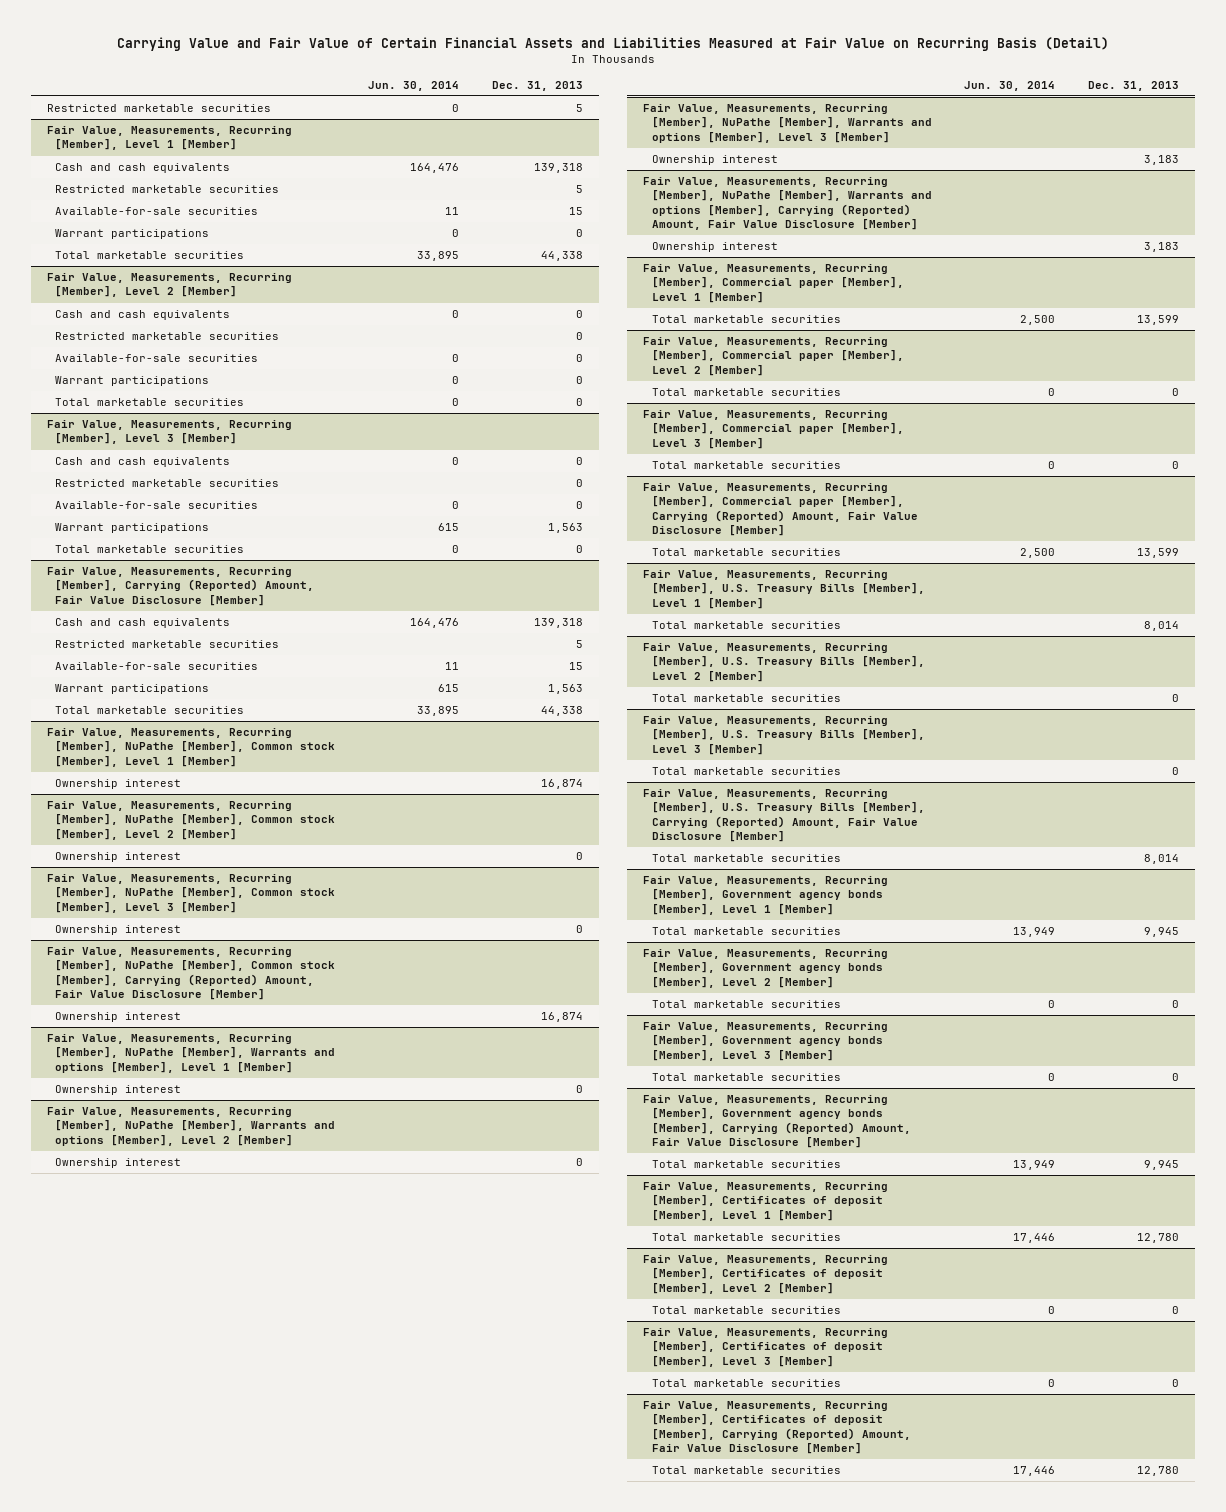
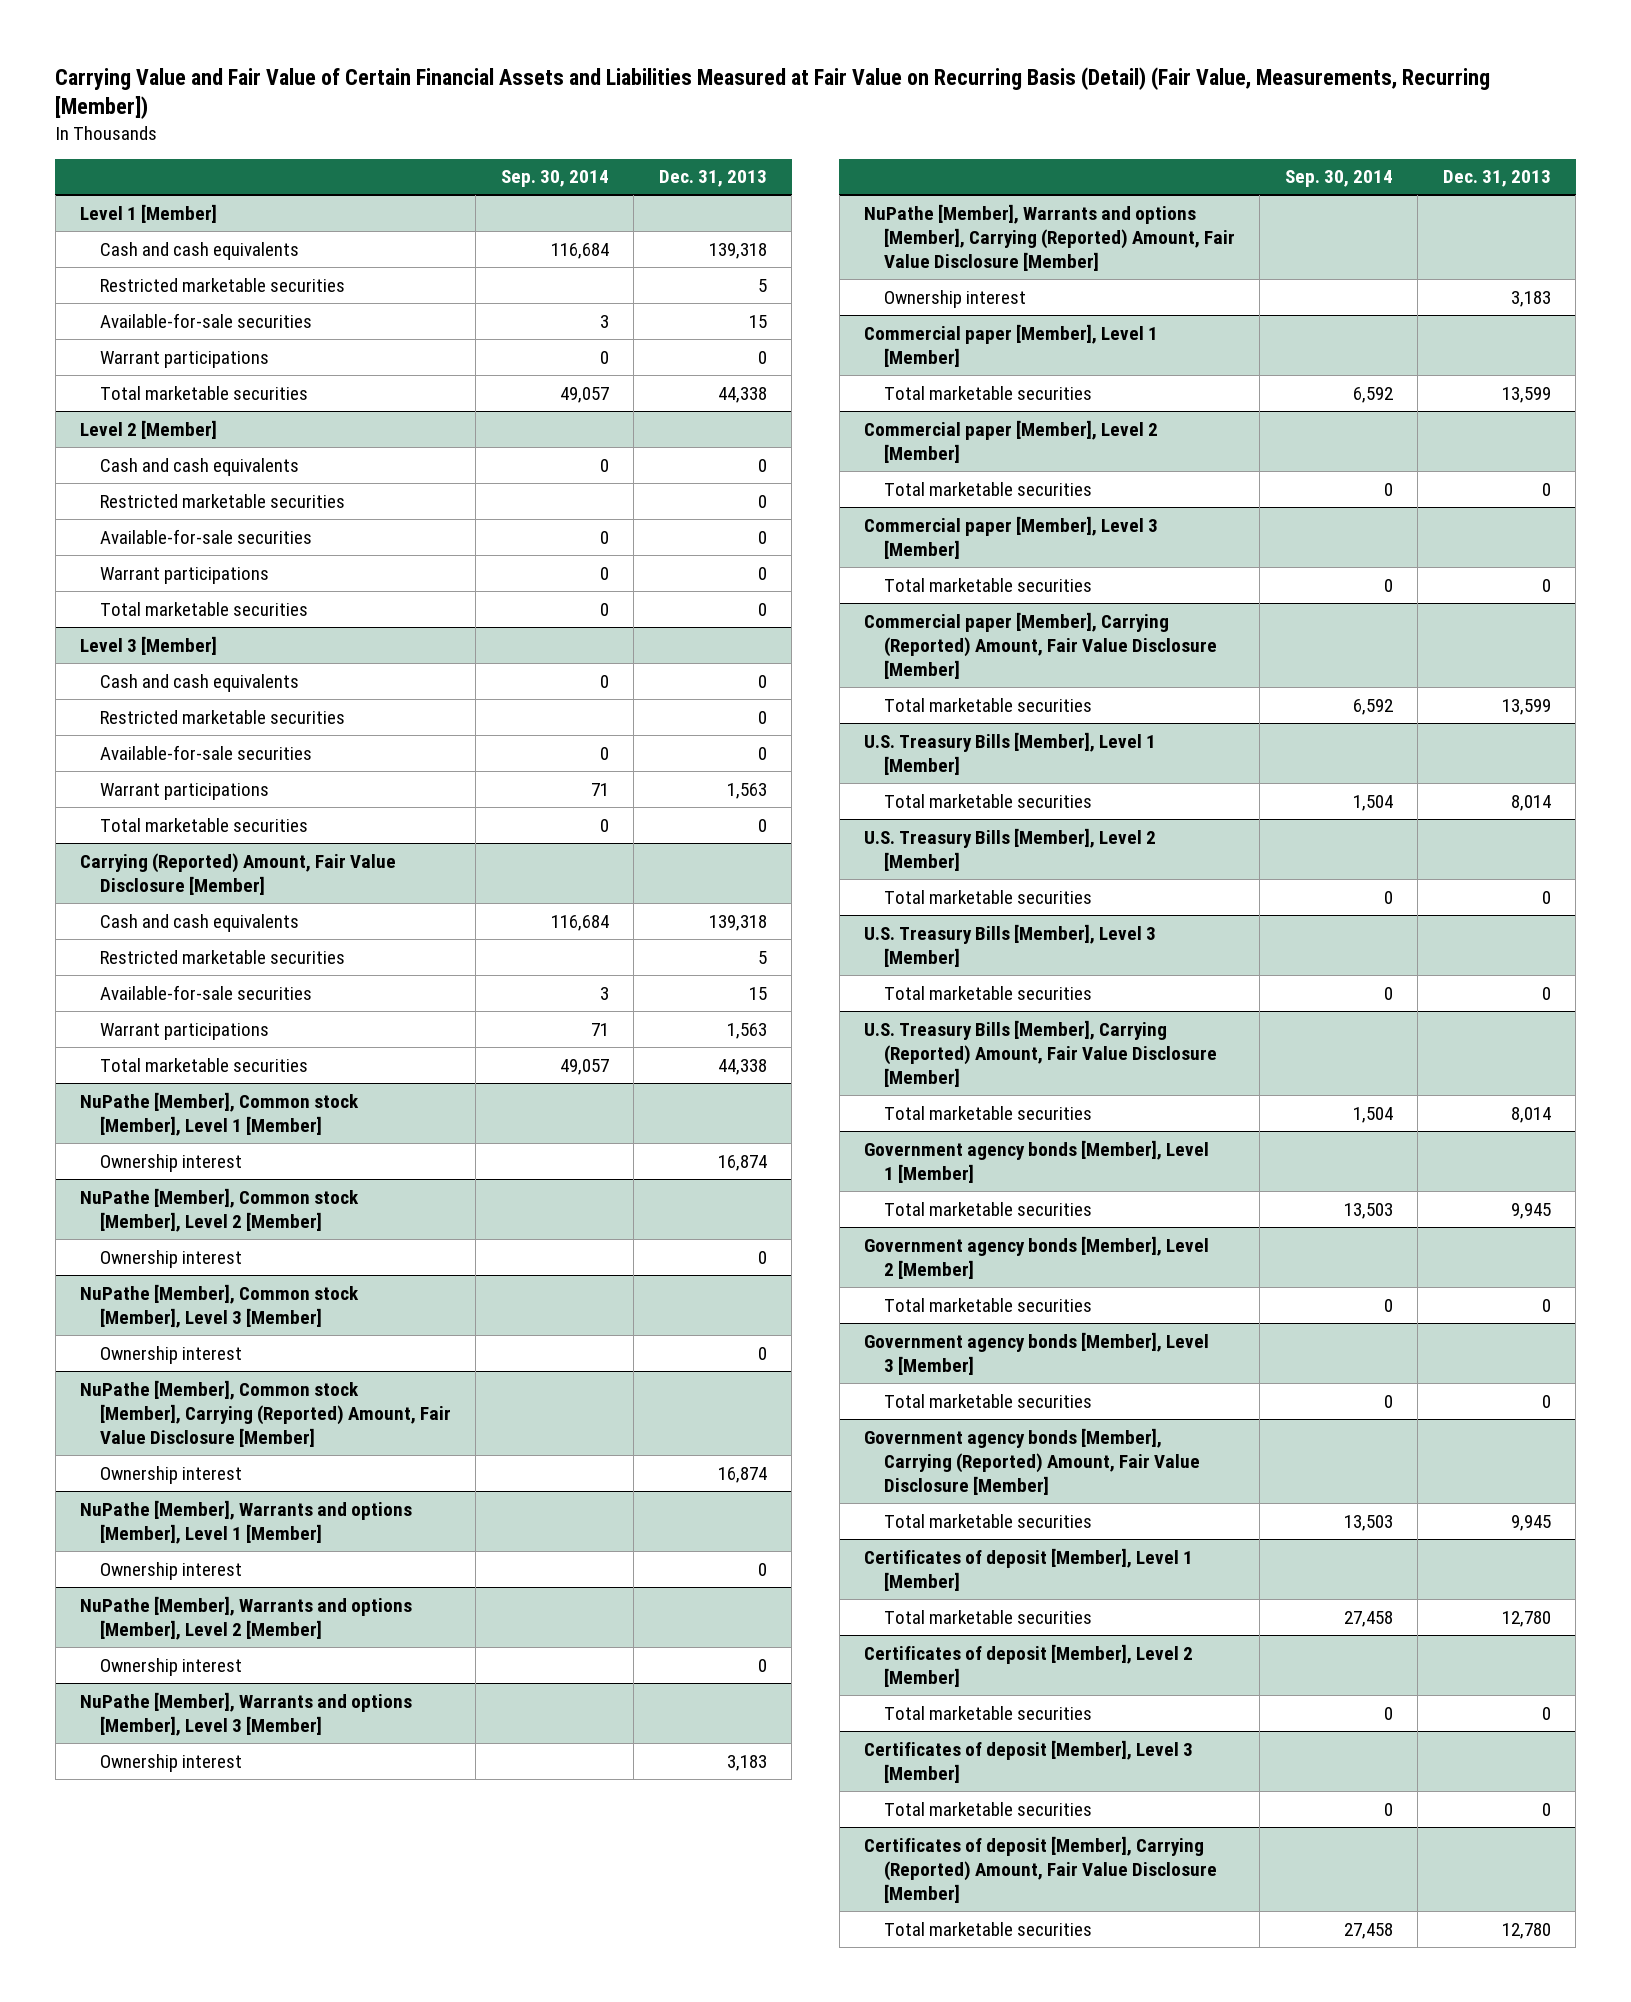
- Carrying Value and Fair Value of Certain Financial Assets and Liabilities Measured at Fair Value on Recurring Basis (Detail)
+ Carrying Value and Fair Value of Certain Financial Assets and Liabilities Measured at Fair Value on Recurring Basis (Detail) (Fair Value, Measurements, Recurring [Member])
- | Jun. 30, 2014 | Dec. 31, 2013
+ | Sep. 30, 2014 | Dec. 31, 2013
- Restricted marketable securities | 0 | 5
- Fair Value, Measurements, Recurring [Member], Level 1 [Member]
+ Level 1 [Member]
- Fair Value, Measurements, Recurring [Member], Level 2 [Member]
+ Level 2 [Member]
- Fair Value, Measurements, Recurring [Member], Level 3 [Member]
+ Level 3 [Member]
- Fair Value, Measurements, Recurring [Member], Carrying (Reported) Amount, Fair Value Disclosure [Member]
+ Carrying (Reported) Amount, Fair Value Disclosure [Member]
- Fair Value, Measurements, Recurring [Member], NuPathe [Member], Common stock [Member], Level 1 [Member]
+ NuPathe [Member], Common stock [Member], Level 1 [Member]
- Fair Value, Measurements, Recurring [Member], NuPathe [Member], Common stock [Member], Level 2 [Member]
+ NuPathe [Member], Common stock [Member], Level 2 [Member]
- Fair Value, Measurements, Recurring [Member], NuPathe [Member], Common stock [Member], Level 3 [Member]
+ NuPathe [Member], Common stock [Member], Level 3 [Member]
- Fair Value, Measurements, Recurring [Member], NuPathe [Member], Common stock [Member], Carrying (Reported) Amount, Fair Value Disclosure [Member]
+ NuPathe [Member], Common stock [Member], Carrying (Reported) Amount, Fair Value Disclosure [Member]
- Fair Value, Measurements, Recurring [Member], NuPathe [Member], Warrants and options [Member], Level 1 [Member]
+ NuPathe [Member], Warrants and options [Member], Level 1 [Member]
- Fair Value, Measurements, Recurring [Member], NuPathe [Member], Warrants and options [Member], Level 2 [Member]
+ NuPathe [Member], Warrants and options [Member], Level 2 [Member]
- Fair Value, Measurements, Recurring [Member], NuPathe [Member], Warrants and options [Member], Level 3 [Member]
+ NuPathe [Member], Warrants and options [Member], Level 3 [Member]
- Fair Value, Measurements, Recurring [Member], NuPathe [Member], Warrants and options [Member], Carrying (Reported) Amount, Fair Value Disclosure [Member]
+ NuPathe [Member], Warrants and options [Member], Carrying (Reported) Amount, Fair Value Disclosure [Member]
- Fair Value, Measurements, Recurring [Member], Commercial paper [Member], Level 1 [Member]
+ Commercial paper [Member], Level 1 [Member]
- Fair Value, Measurements, Recurring [Member], Commercial paper [Member], Level 2 [Member]
+ Commercial paper [Member], Level 2 [Member]
- Fair Value, Measurements, Recurring [Member], Commercial paper [Member], Level 3 [Member]
+ Commercial paper [Member], Level 3 [Member]
- Fair Value, Measurements, Recurring [Member], Commercial paper [Member], Carrying (Reported) Amount, Fair Value Disclosure [Member]
+ Commercial paper [Member], Carrying (Reported) Amount, Fair Value Disclosure [Member]
- Fair Value, Measurements, Recurring [Member], U.S. Treasury Bills [Member], Level 1 [Member]
+ U.S. Treasury Bills [Member], Level 1 [Member]
- Fair Value, Measurements, Recurring [Member], U.S. Treasury Bills [Member], Level 2 [Member]
+ U.S. Treasury Bills [Member], Level 2 [Member]
- Fair Value, Measurements, Recurring [Member], U.S. Treasury Bills [Member], Level 3 [Member]
+ U.S. Treasury Bills [Member], Level 3 [Member]
- Fair Value, Measurements, Recurring [Member], U.S. Treasury Bills [Member], Carrying (Reported) Amount, Fair Value Disclosure [Member]
+ U.S. Treasury Bills [Member], Carrying (Reported) Amount, Fair Value Disclosure [Member]
- Fair Value, Measurements, Recurring [Member], Government agency bonds [Member], Level 1 [Member]
+ Government agency bonds [Member], Level 1 [Member]
- Fair Value, Measurements, Recurring [Member], Government agency bonds [Member], Level 2 [Member]
+ Government agency bonds [Member], Level 2 [Member]
- Fair Value, Measurements, Recurring [Member], Government agency bonds [Member], Level 3 [Member]
+ Government agency bonds [Member], Level 3 [Member]
- Fair Value, Measurements, Recurring [Member], Government agency bonds [Member], Carrying (Reported) Amount, Fair Value Disclosure [Member]
+ Government agency bonds [Member], Carrying (Reported) Amount, Fair Value Disclosure [Member]
- Fair Value, Measurements, Recurring [Member], Certificates of deposit [Member], Level 1 [Member]
+ Certificates of deposit [Member], Level 1 [Member]
- Fair Value, Measurements, Recurring [Member], Certificates of deposit [Member], Level 2 [Member]
+ Certificates of deposit [Member], Level 2 [Member]
- Fair Value, Measurements, Recurring [Member], Certificates of deposit [Member], Level 3 [Member]
+ Certificates of deposit [Member], Level 3 [Member]
- Fair Value, Measurements, Recurring [Member], Certificates of deposit [Member], Carrying (Reported) Amount, Fair Value Disclosure [Member]
+ Certificates of deposit [Member], Carrying (Reported) Amount, Fair Value Disclosure [Member]

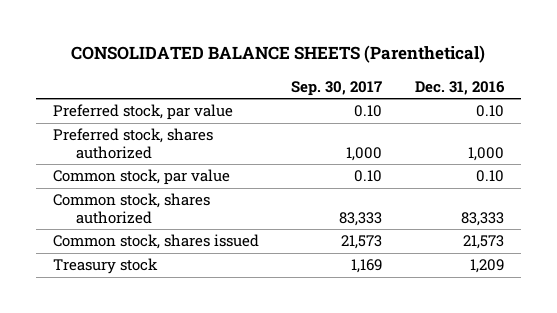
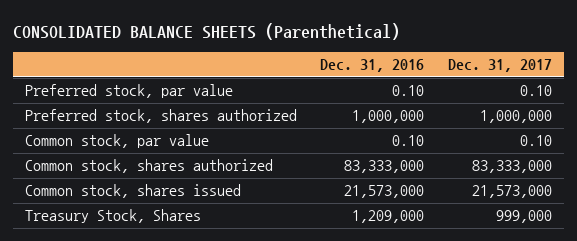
- | Sep. 30, 2017 | Dec. 31, 2016
+ | Dec. 31, 2016 | Dec. 31, 2017
- Preferred stock, shares authorized | 1,000 | 1,000
+ Preferred stock, shares authorized | 1,000,000 | 1,000,000
- Common stock, shares authorized | 83,333 | 83,333
- Common stock, shares issued | 21,573 | 21,573
- Treasury stock | 1,169 | 1,209
+ Common stock, shares authorized | 83,333,000 | 83,333,000
+ Common stock, shares issued | 21,573,000 | 21,573,000
+ Treasury Stock, Shares | 1,209,000 | 999,000

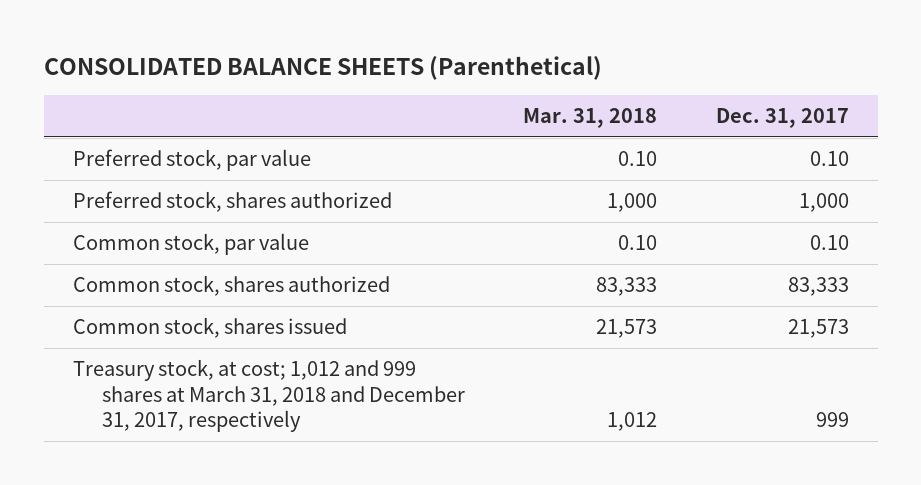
- | Dec. 31, 2016 | Dec. 31, 2017
+ | Mar. 31, 2018 | Dec. 31, 2017
- Preferred stock, shares authorized | 1,000,000 | 1,000,000
+ Preferred stock, shares authorized | 1,000 | 1,000
- Common stock, shares authorized | 83,333,000 | 83,333,000
- Common stock, shares issued | 21,573,000 | 21,573,000
- Treasury Stock, Shares | 1,209,000 | 999,000
+ Common stock, shares authorized | 83,333 | 83,333
+ Common stock, shares issued | 21,573 | 21,573
+ Treasury stock, at cost; 1,012 and 999 shares at March 31, 2018 and December 31, 2017, respectively | 1,012 | 999

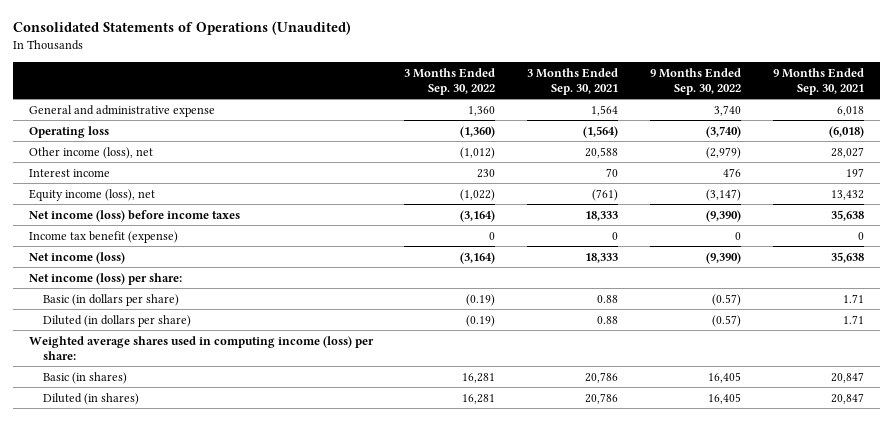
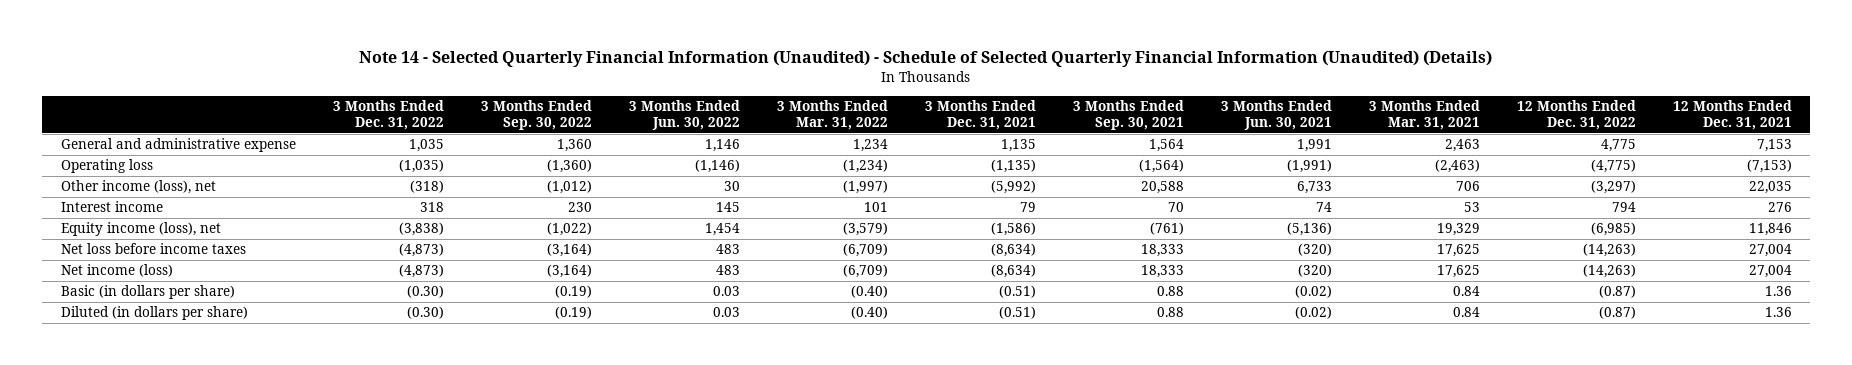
- Consolidated Statements of Operations (Unaudited)
+ Note 14 - Selected Quarterly Financial Information (Unaudited) - Schedule of Selected Quarterly Financial Information (Unaudited) (Details)
- | 3 Months Ended Sep. 30, 2022 | 3 Months Ended Sep. 30, 2021 | 9 Months Ended Sep. 30, 2022 | 9 Months Ended Sep. 30, 2021
+ | 3 Months Ended Dec. 31, 2022 | 3 Months Ended Sep. 30, 2022 | 3 Months Ended Jun. 30, 2022 | 3 Months Ended Mar. 31, 2022 | 3 Months Ended Dec. 31, 2021 | 3 Months Ended Sep. 30, 2021 | 3 Months Ended Jun. 30, 2021 | 3 Months Ended Mar. 31, 2021 | 12 Months Ended Dec. 31, 2022 | 12 Months Ended Dec. 31, 2021
- Net income (loss) before income taxes | (3,164) | 18,333 | (9,390) | 35,638
- Income tax benefit (expense) | 0 | 0 | 0 | 0
+ Net loss before income taxes | (4,873) | (3,164) | 483 | (6,709) | (8,634) | 18,333 | (320) | 17,625 | (14,263) | 27,004
- Net income (loss) per share:
- Weighted average shares used in computing income (loss) per share:
- Basic (in shares) | 16,281 | 20,786 | 16,405 | 20,847
- Diluted (in shares) | 16,281 | 20,786 | 16,405 | 20,847

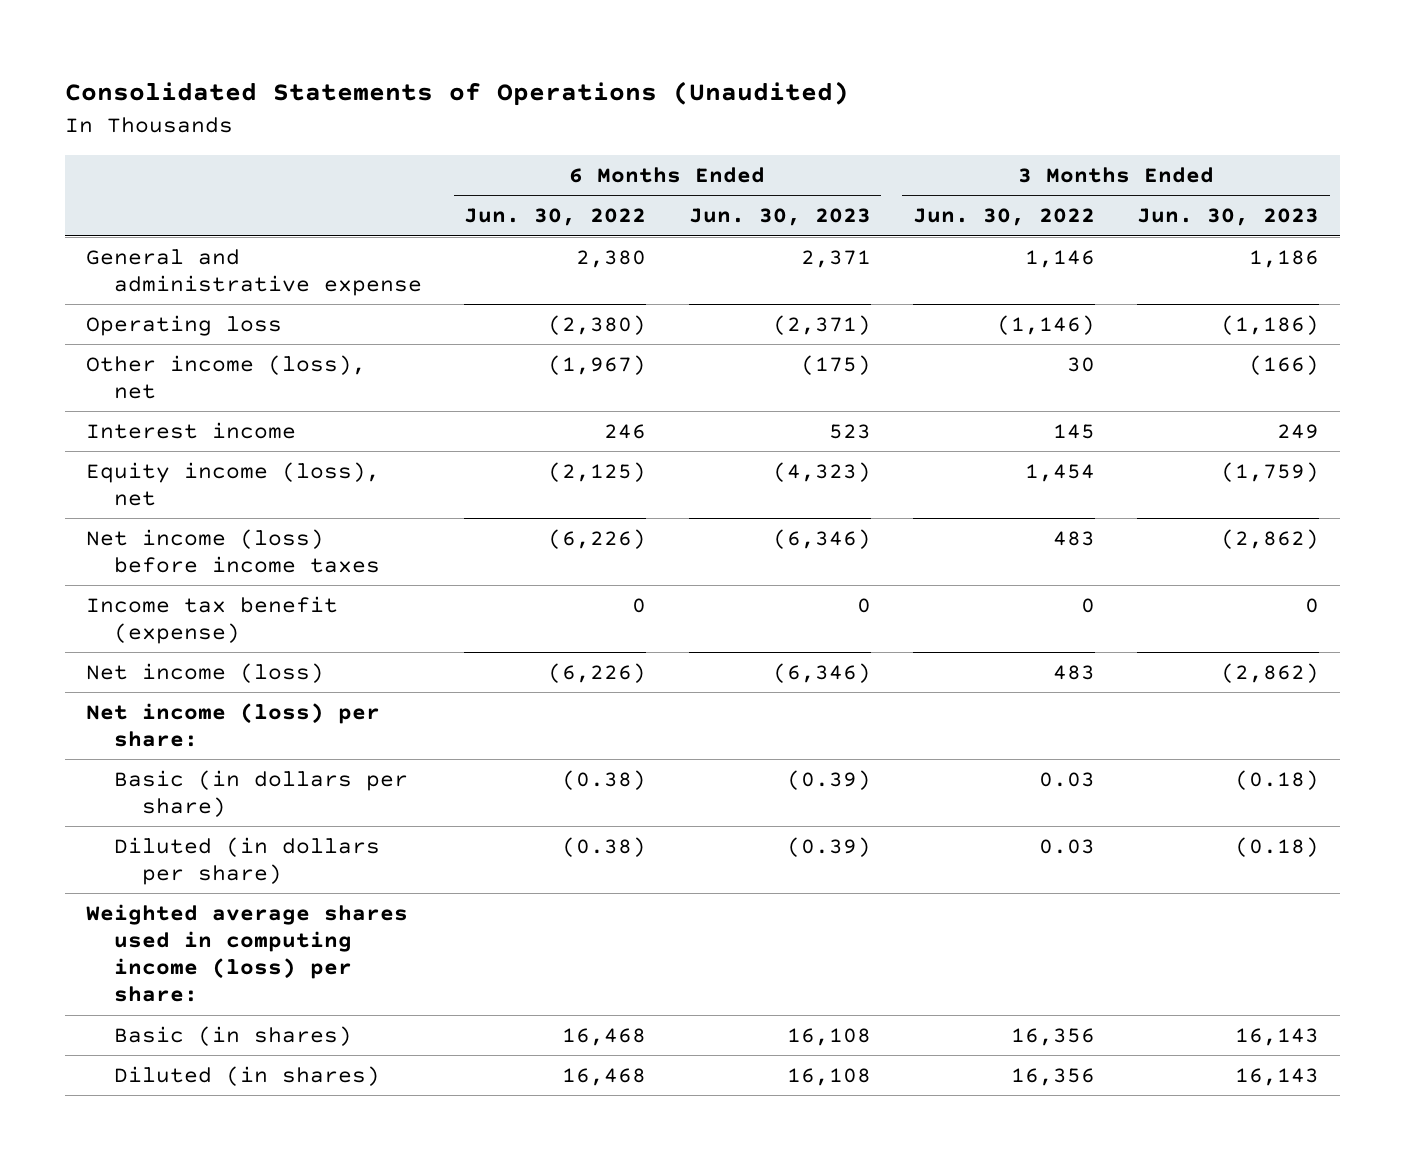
- Note 14 - Selected Quarterly Financial Information (Unaudited) - Schedule of Selected Quarterly Financial Information (Unaudited) (Details)
+ Consolidated Statements of Operations (Unaudited)
- | 3 Months Ended Dec. 31, 2022 | 3 Months Ended Sep. 30, 2022 | 3 Months Ended Jun. 30, 2022 | 3 Months Ended Mar. 31, 2022 | 3 Months Ended Dec. 31, 2021 | 3 Months Ended Sep. 30, 2021 | 3 Months Ended Jun. 30, 2021 | 3 Months Ended Mar. 31, 2021 | 12 Months Ended Dec. 31, 2022 | 12 Months Ended Dec. 31, 2021
+ | 6 Months Ended Jun. 30, 2022 | 6 Months Ended Jun. 30, 2023 | 3 Months Ended Jun. 30, 2022 | 3 Months Ended Jun. 30, 2023
- Net loss before income taxes | (4,873) | (3,164) | 483 | (6,709) | (8,634) | 18,333 | (320) | 17,625 | (14,263) | 27,004
+ Net income (loss) before income taxes | (6,226) | (6,346) | 483 | (2,862)
+ Income tax benefit (expense) | 0 | 0 | 0 | 0
+ Net income (loss) per share:
+ Weighted average shares used in computing income (loss) per share:
+ Basic (in shares) | 16,468 | 16,108 | 16,356 | 16,143
+ Diluted (in shares) | 16,468 | 16,108 | 16,356 | 16,143

